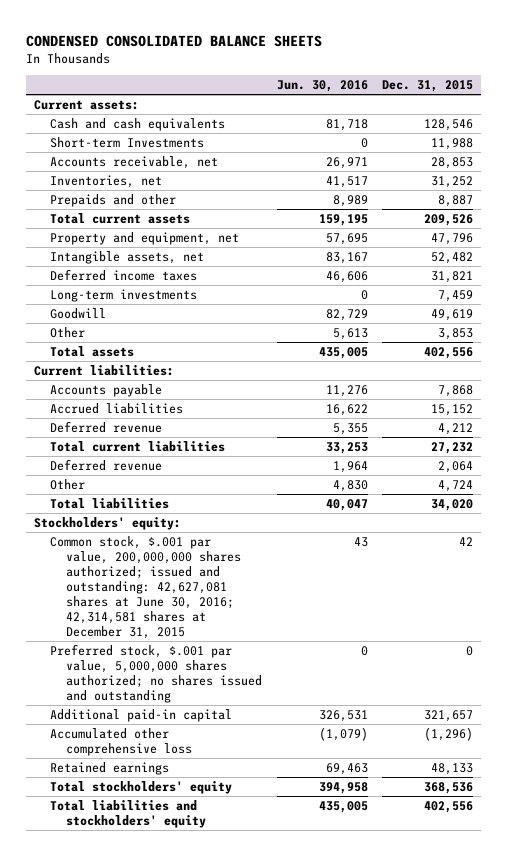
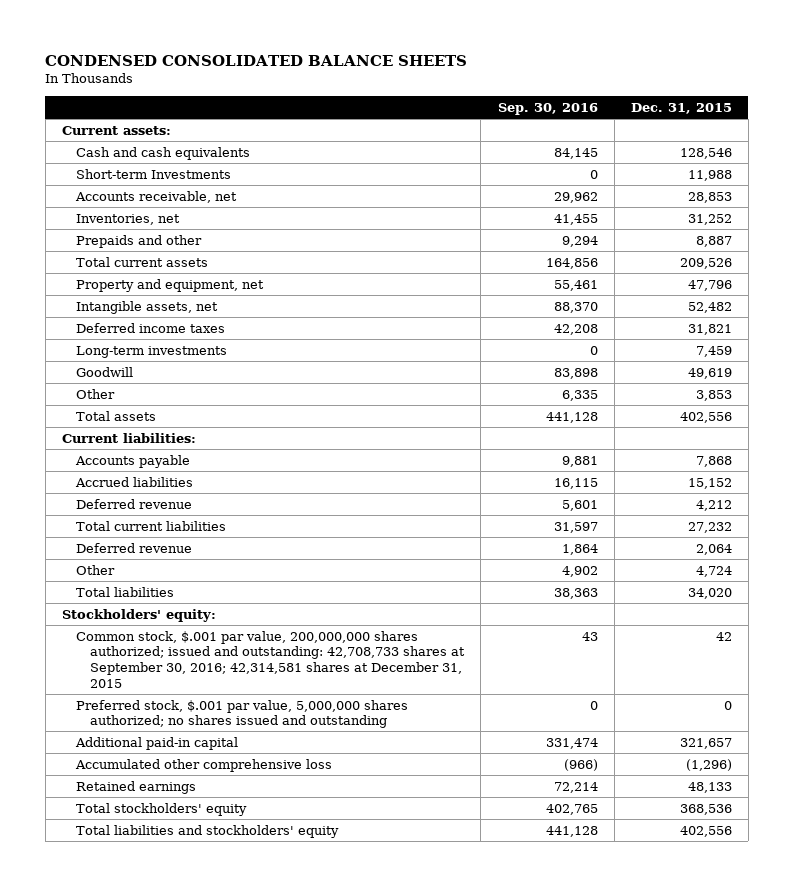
- | Jun. 30, 2016 | Dec. 31, 2015
+ | Sep. 30, 2016 | Dec. 31, 2015
- Common stock, $.001 par value, 200,000,000 shares authorized; issued and outstanding: 42,627,081 shares at June 30, 2016; 42,314,581 shares at December 31, 2015 | 43 | 42
+ Common stock, $.001 par value, 200,000,000 shares authorized; issued and outstanding: 42,708,733 shares at September 30, 2016; 42,314,581 shares at December 31, 2015 | 43 | 42

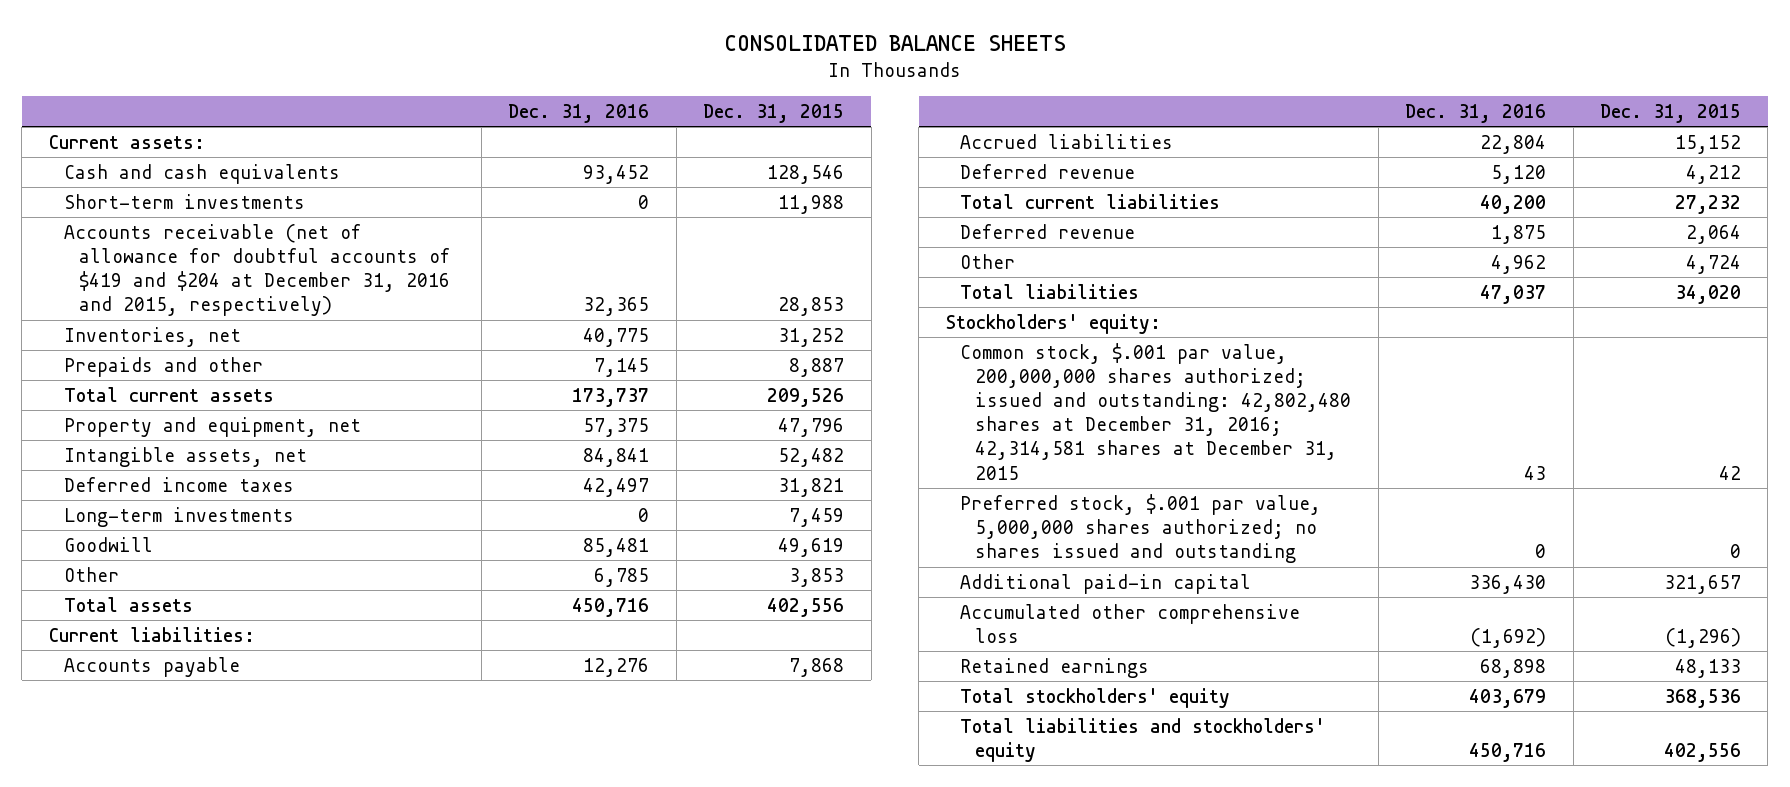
- CONDENSED CONSOLIDATED BALANCE SHEETS
+ CONSOLIDATED BALANCE SHEETS
- | Sep. 30, 2016 | Dec. 31, 2015
+ | Dec. 31, 2016 | Dec. 31, 2015
- Short-term Investments | 0 | 11,988
- Accounts receivable, net | 29,962 | 28,853
+ Short-term investments | 0 | 11,988
+ Accounts receivable (net of allowance for doubtful accounts of $419 and $204 at December 31, 2016 and 2015, respectively) | 32,365 | 28,853
- Common stock, $.001 par value, 200,000,000 shares authorized; issued and outstanding: 42,708,733 shares at September 30, 2016; 42,314,581 shares at December 31, 2015 | 43 | 42
+ Common stock, $.001 par value, 200,000,000 shares authorized; issued and outstanding: 42,802,480 shares at December 31, 2016; 42,314,581 shares at December 31, 2015 | 43 | 42

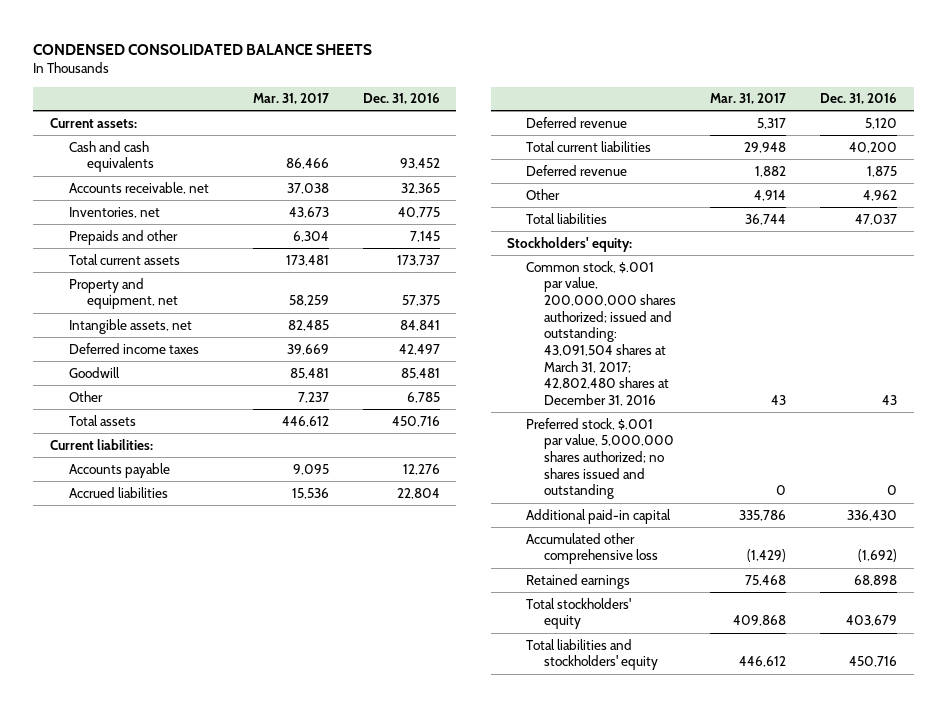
- CONSOLIDATED BALANCE SHEETS
+ CONDENSED CONSOLIDATED BALANCE SHEETS
- | Dec. 31, 2016 | Dec. 31, 2015
+ | Mar. 31, 2017 | Dec. 31, 2016
- Short-term investments | 0 | 11,988
- Accounts receivable (net of allowance for doubtful accounts of $419 and $204 at December 31, 2016 and 2015, respectively) | 32,365 | 28,853
+ Accounts receivable, net | 37,038 | 32,365
- Long-term investments | 0 | 7,459
- Common stock, $.001 par value, 200,000,000 shares authorized; issued and outstanding: 42,802,480 shares at December 31, 2016; 42,314,581 shares at December 31, 2015 | 43 | 42
+ Common stock, $.001 par value, 200,000,000 shares authorized; issued and outstanding: 43,091,504 shares at March 31, 2017; 42,802,480 shares at December 31, 2016 | 43 | 43

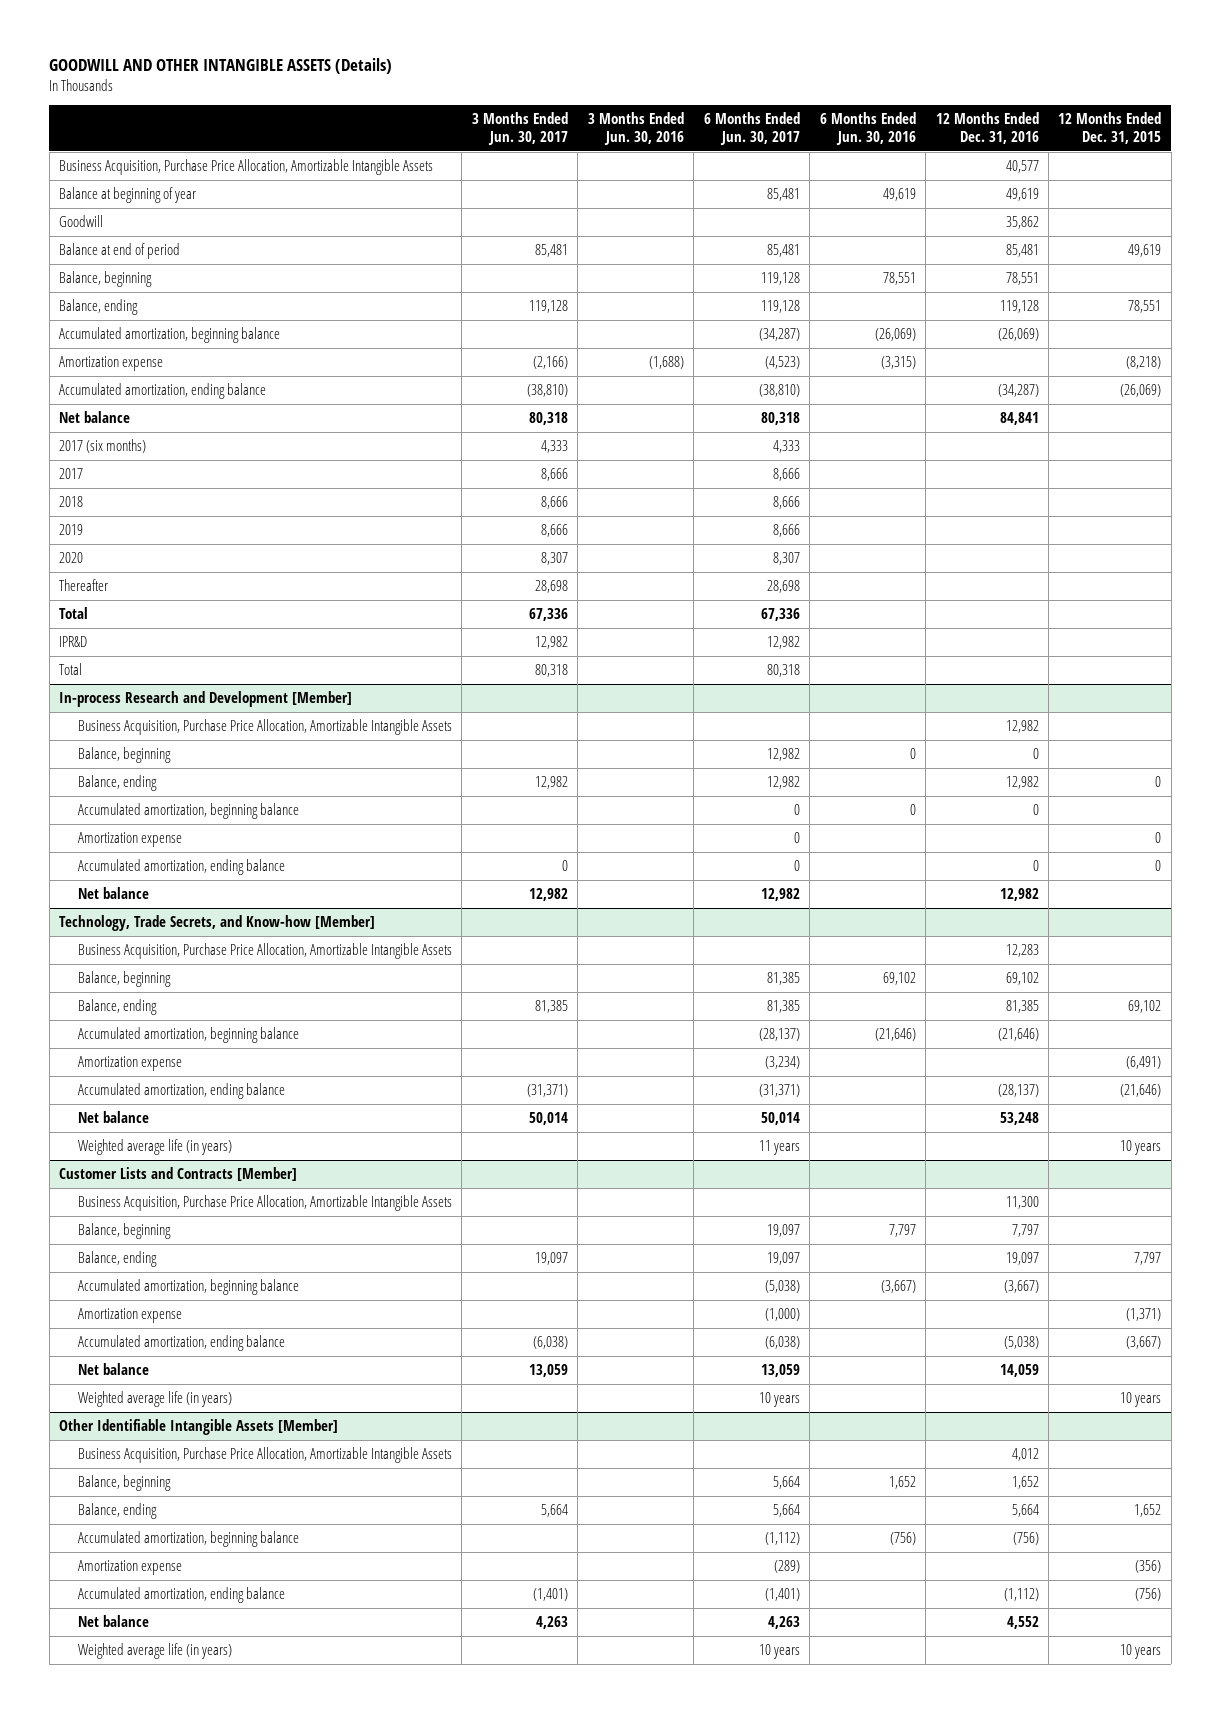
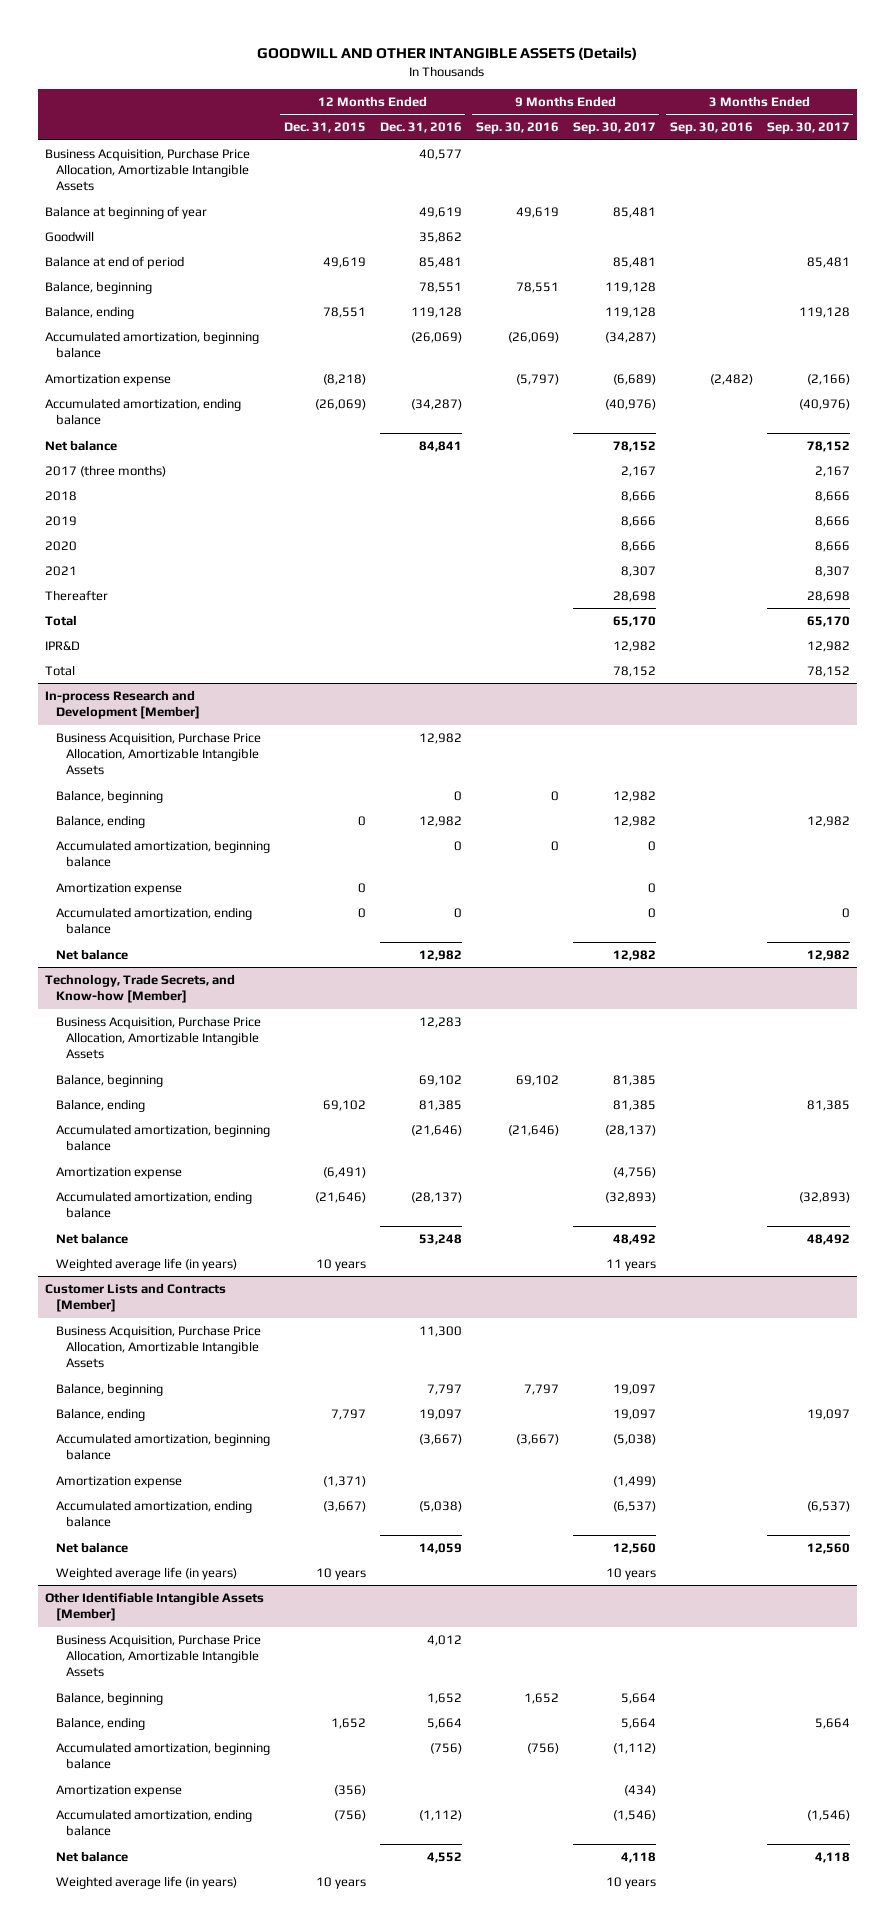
- | 3 Months Ended Jun. 30, 2017 | 3 Months Ended Jun. 30, 2016 | 6 Months Ended Jun. 30, 2017 | 6 Months Ended Jun. 30, 2016 | 12 Months Ended Dec. 31, 2016 | 12 Months Ended Dec. 31, 2015
+ | 12 Months Ended Dec. 31, 2015 | 12 Months Ended Dec. 31, 2016 | 9 Months Ended Sep. 30, 2016 | 9 Months Ended Sep. 30, 2017 | 3 Months Ended Sep. 30, 2016 | 3 Months Ended Sep. 30, 2017
- 2017 (six months) | 4,333 | | 4,333 | | |
- 2017 | 8,666 | | 8,666 | | |
+ 2017 (three months) | | | | 2,167 | | 2,167
+ 2021 | | | | 8,307 | | 8,307

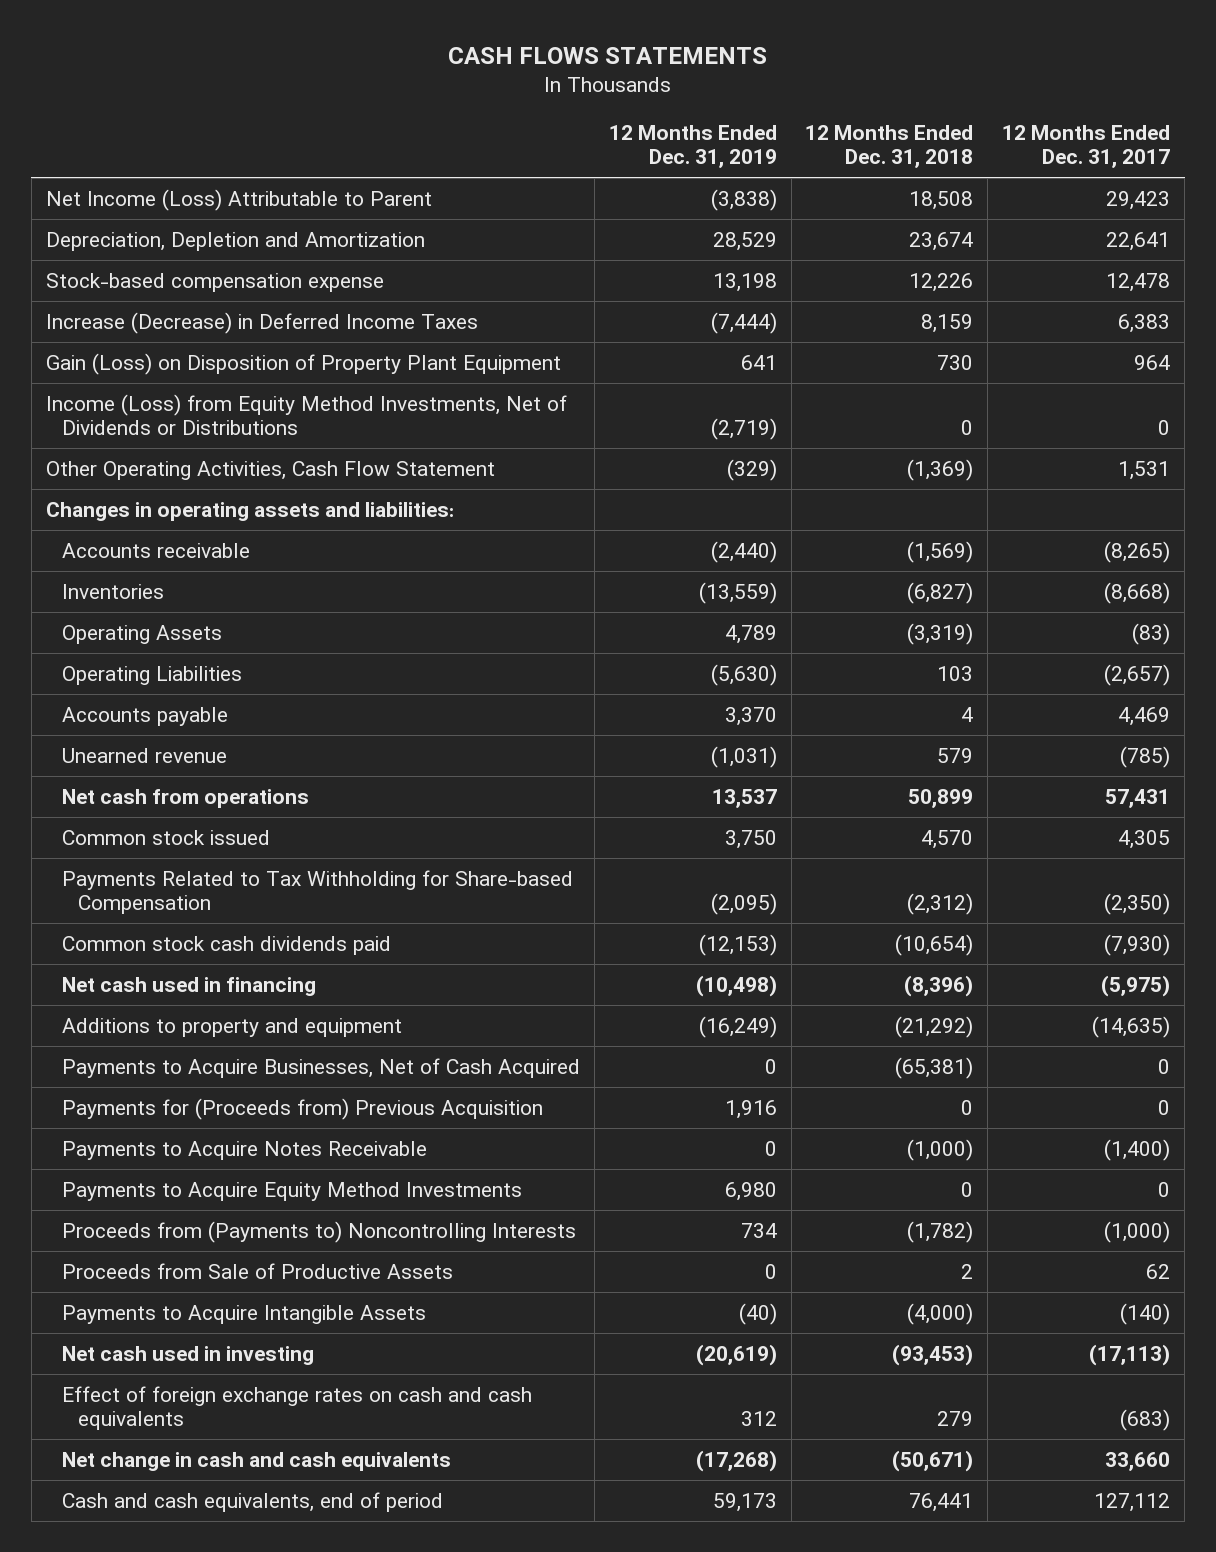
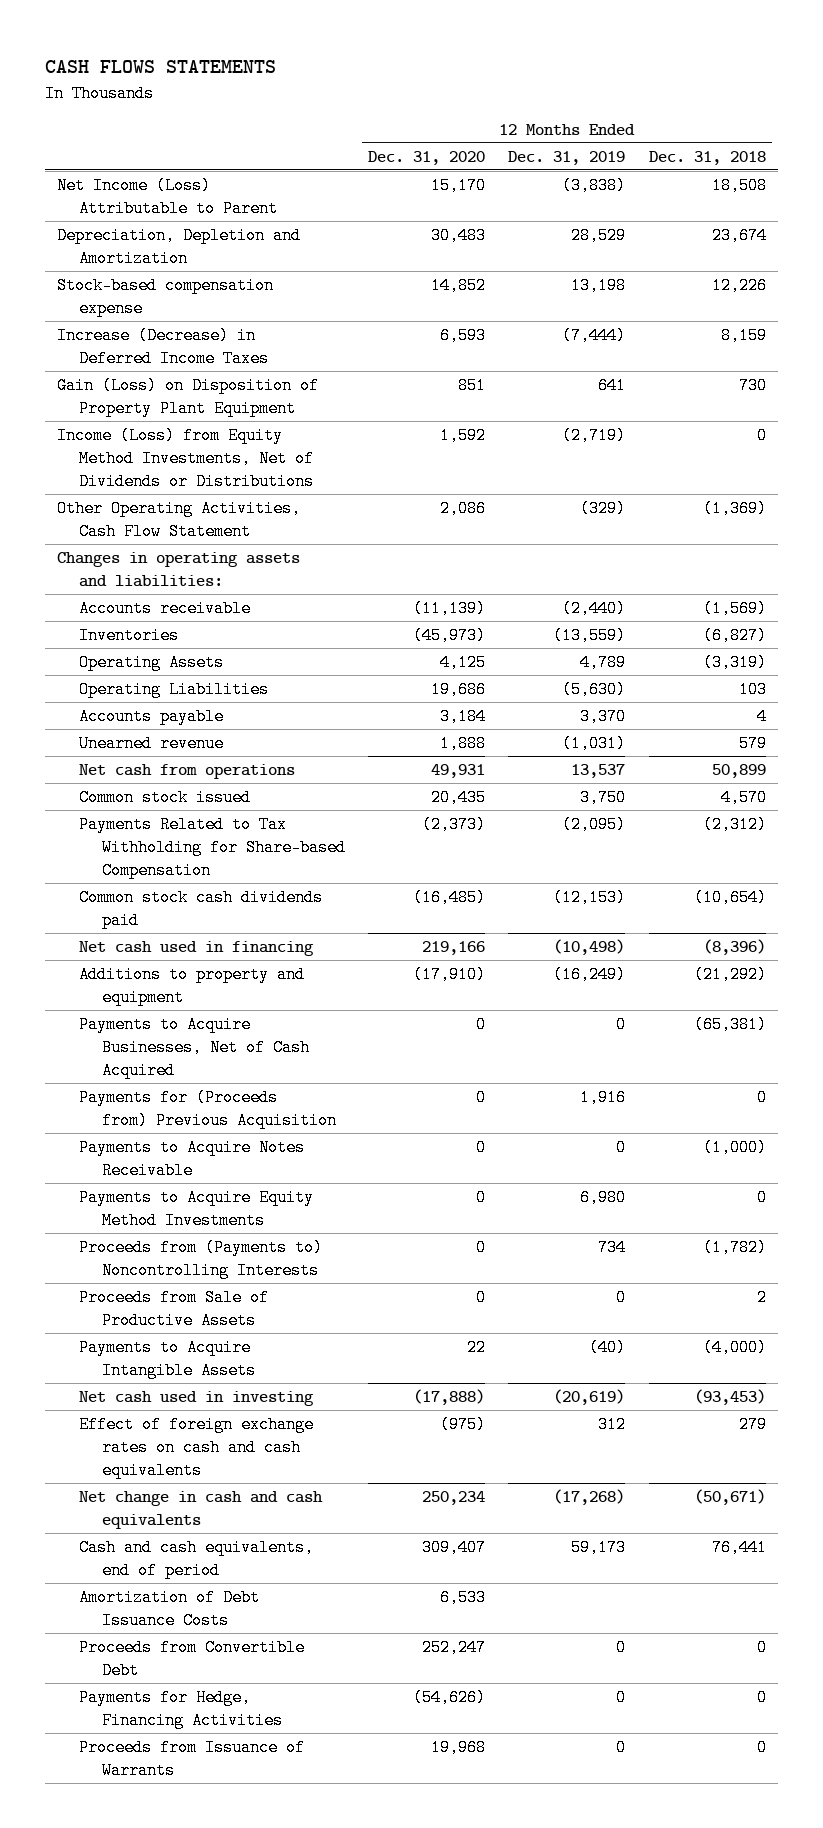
- | 12 Months Ended Dec. 31, 2019 | 12 Months Ended Dec. 31, 2018 | 12 Months Ended Dec. 31, 2017
+ | 12 Months Ended Dec. 31, 2020 | 12 Months Ended Dec. 31, 2019 | 12 Months Ended Dec. 31, 2018
+ Amortization of Debt Issuance Costs | 6,533 | |
+ Proceeds from Convertible Debt | 252,247 | 0 | 0
+ Payments for Hedge, Financing Activities | (54,626) | 0 | 0
+ Proceeds from Issuance of Warrants | 19,968 | 0 | 0

